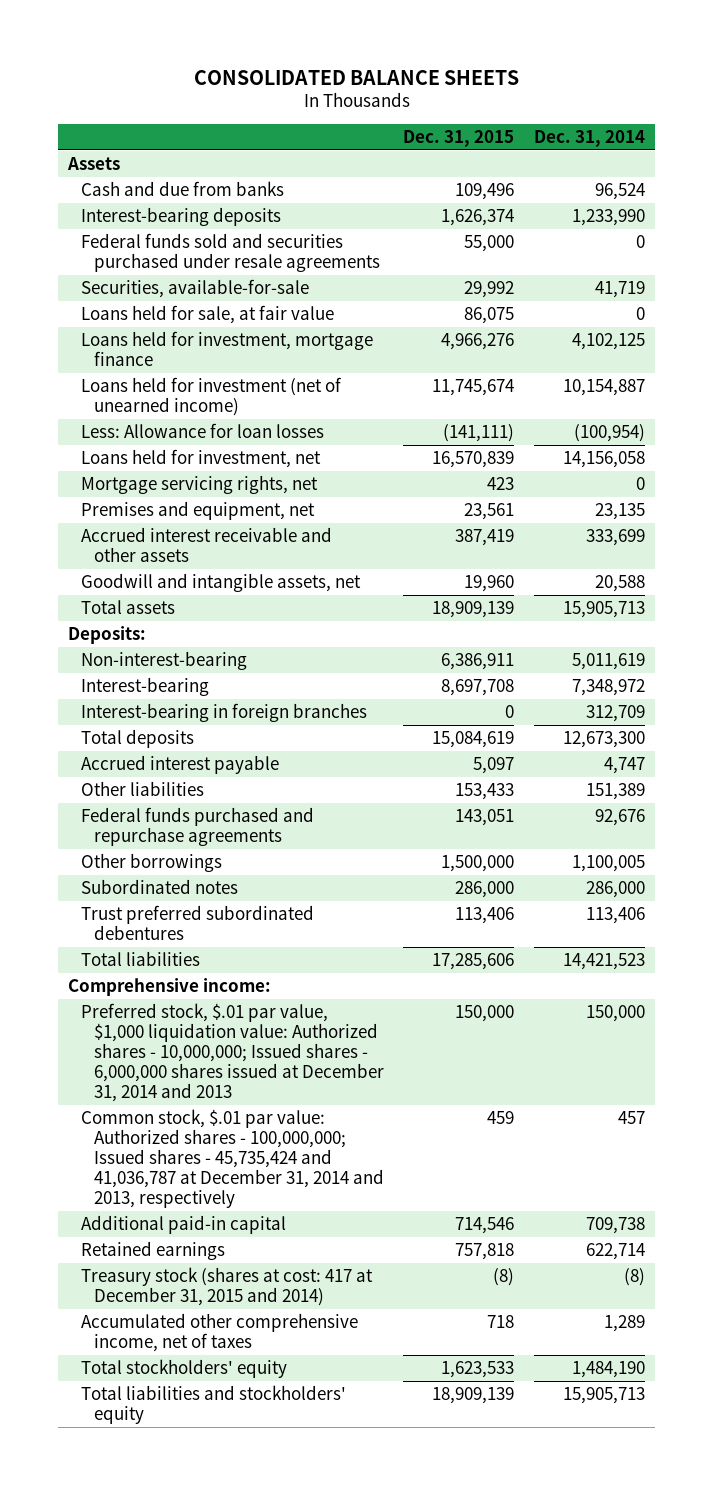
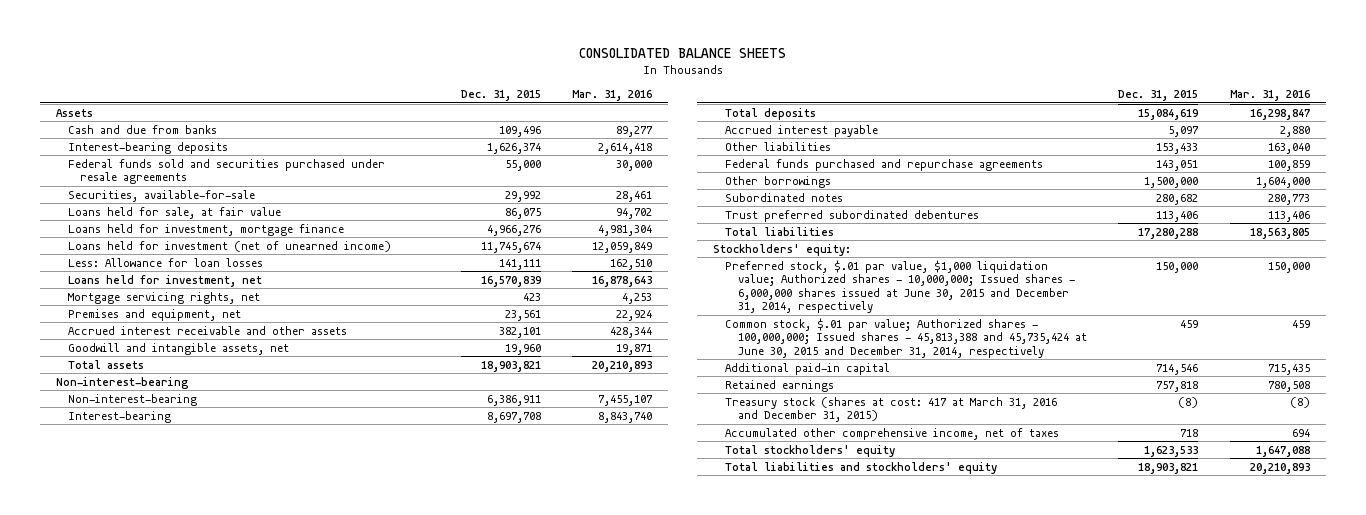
- | Dec. 31, 2015 | Dec. 31, 2014
+ | Dec. 31, 2015 | Mar. 31, 2016
- Less: Allowance for loan losses | (141,111) | (100,954)
+ Less: Allowance for loan losses | 141,111 | 162,510
- Accrued interest receivable and other assets | 387,419 | 333,699
+ Accrued interest receivable and other assets | 382,101 | 428,344
- Total assets | 18,909,139 | 15,905,713
- Deposits:
+ Total assets | 18,903,821 | 20,210,893
+ Non-interest-bearing
- Interest-bearing in foreign branches | 0 | 312,709
- Subordinated notes | 286,000 | 286,000
+ Subordinated notes | 280,682 | 280,773
- Total liabilities | 17,285,606 | 14,421,523
- Comprehensive income:
- Preferred stock, $.01 par value, $1,000 liquidation value: Authorized shares - 10,000,000; Issued shares - 6,000,000 shares issued at December 31, 2014 and 2013 | 150,000 | 150,000
- Common stock, $.01 par value: Authorized shares - 100,000,000; Issued shares - 45,735,424 and 41,036,787 at December 31, 2014 and 2013, respectively | 459 | 457
+ Total liabilities | 17,280,288 | 18,563,805
+ Stockholders' equity:
+ Preferred stock, $.01 par value, $1,000 liquidation value; Authorized shares - 10,000,000; Issued shares - 6,000,000 shares issued at June 30, 2015 and December 31, 2014, respectively | 150,000 | 150,000
+ Common stock, $.01 par value; Authorized shares - 100,000,000; Issued shares - 45,813,388 and 45,735,424 at June 30, 2015 and December 31, 2014, respectively | 459 | 459
- Treasury stock (shares at cost: 417 at December 31, 2015 and 2014) | (8) | (8)
+ Treasury stock (shares at cost: 417 at March 31, 2016 and December 31, 2015) | (8) | (8)
- Total liabilities and stockholders' equity | 18,909,139 | 15,905,713
+ Total liabilities and stockholders' equity | 18,903,821 | 20,210,893

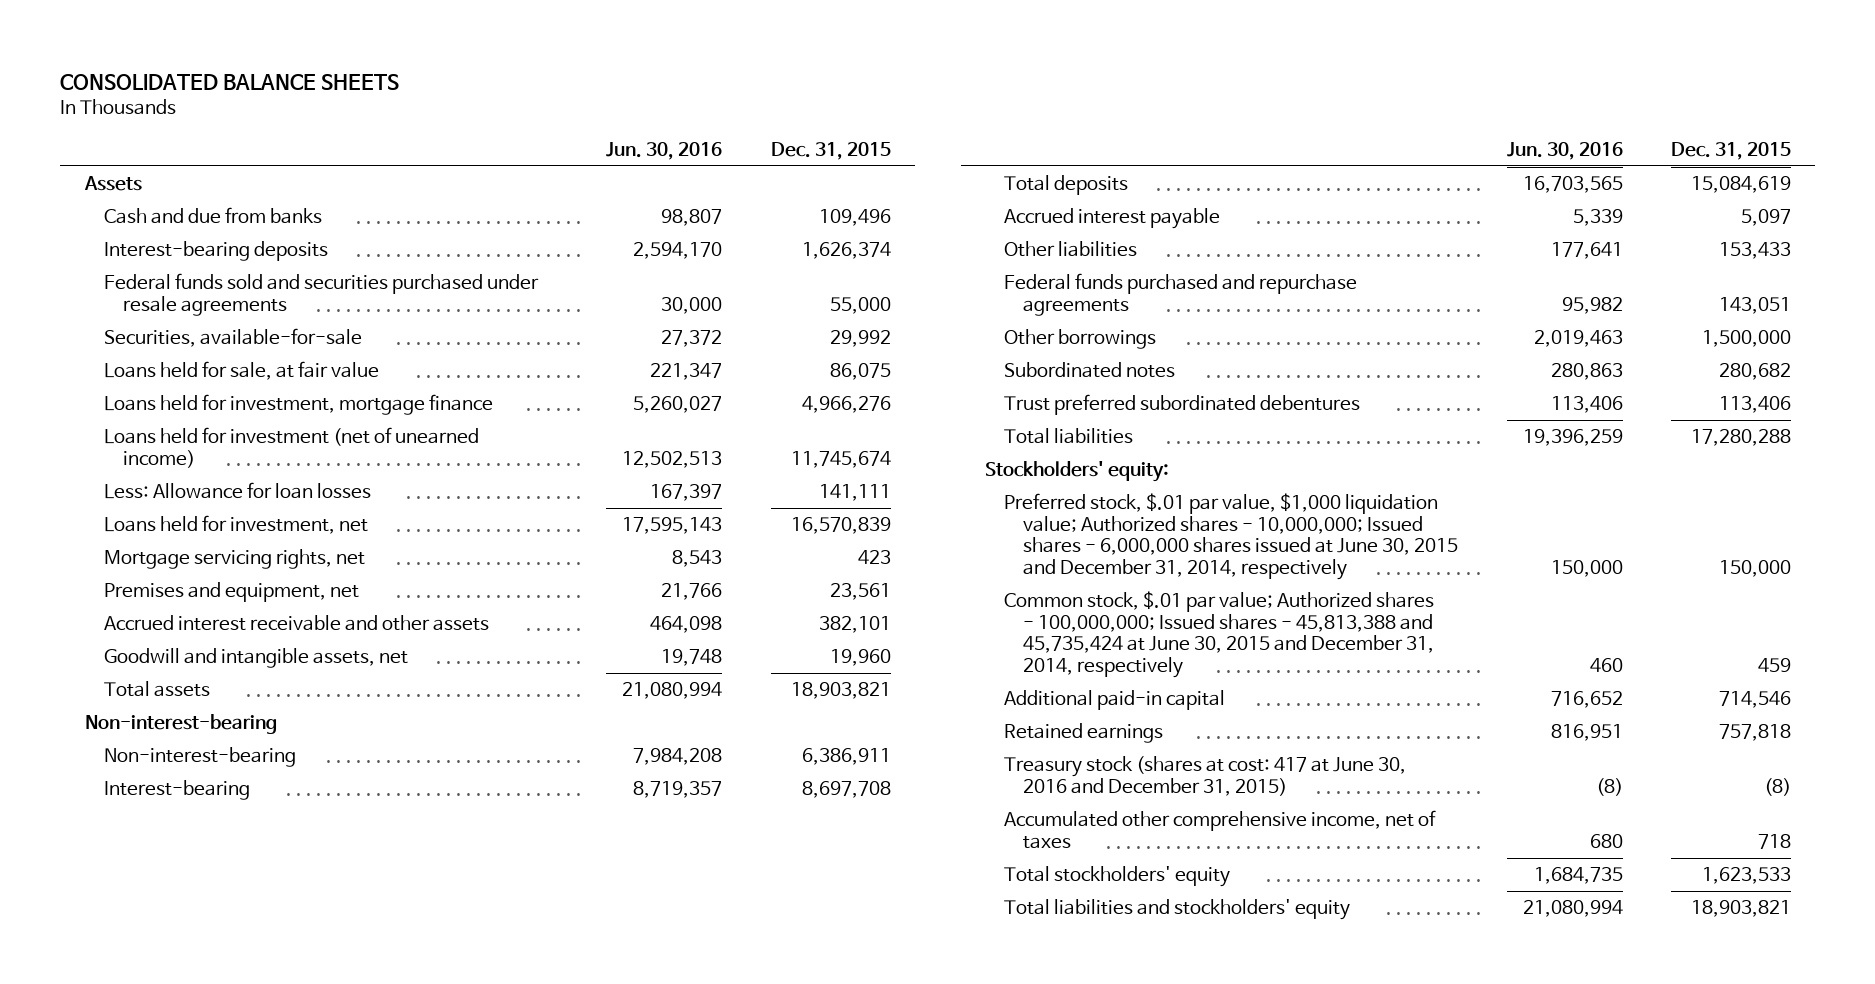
- | Dec. 31, 2015 | Mar. 31, 2016
+ | Jun. 30, 2016 | Dec. 31, 2015
- Treasury stock (shares at cost: 417 at March 31, 2016 and December 31, 2015) | (8) | (8)
+ Treasury stock (shares at cost: 417 at June 30, 2016 and December 31, 2015) | (8) | (8)

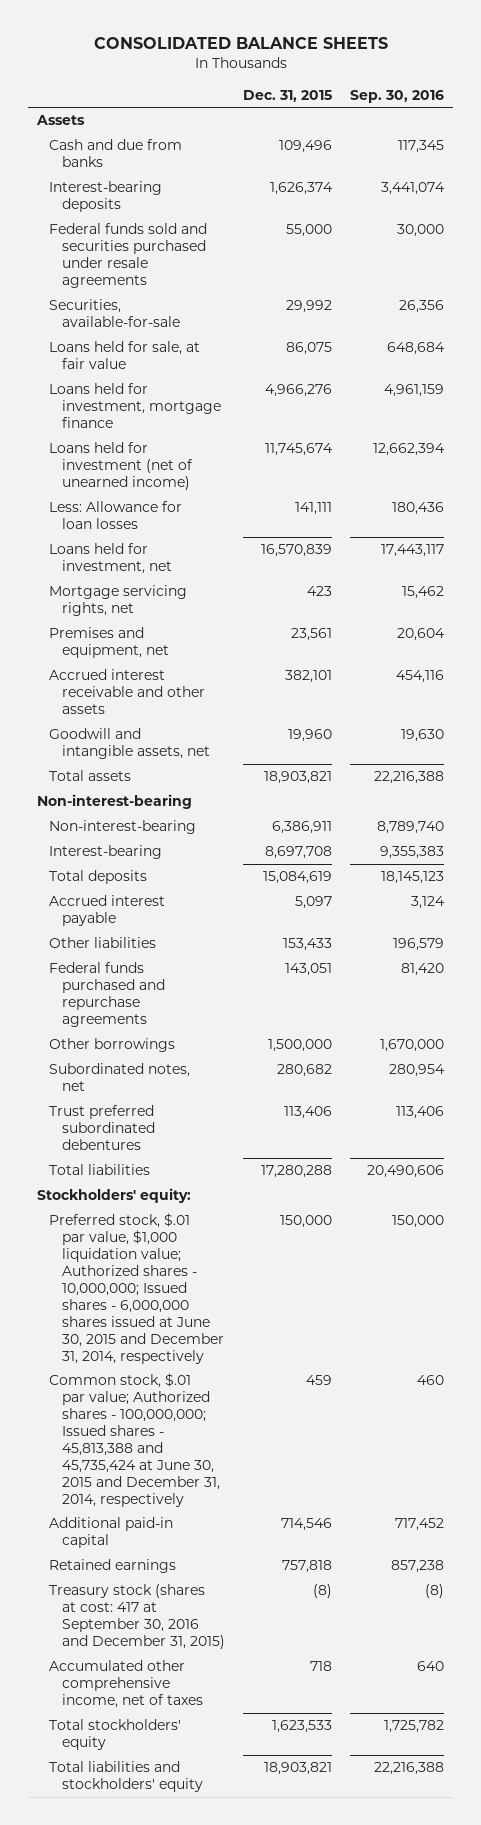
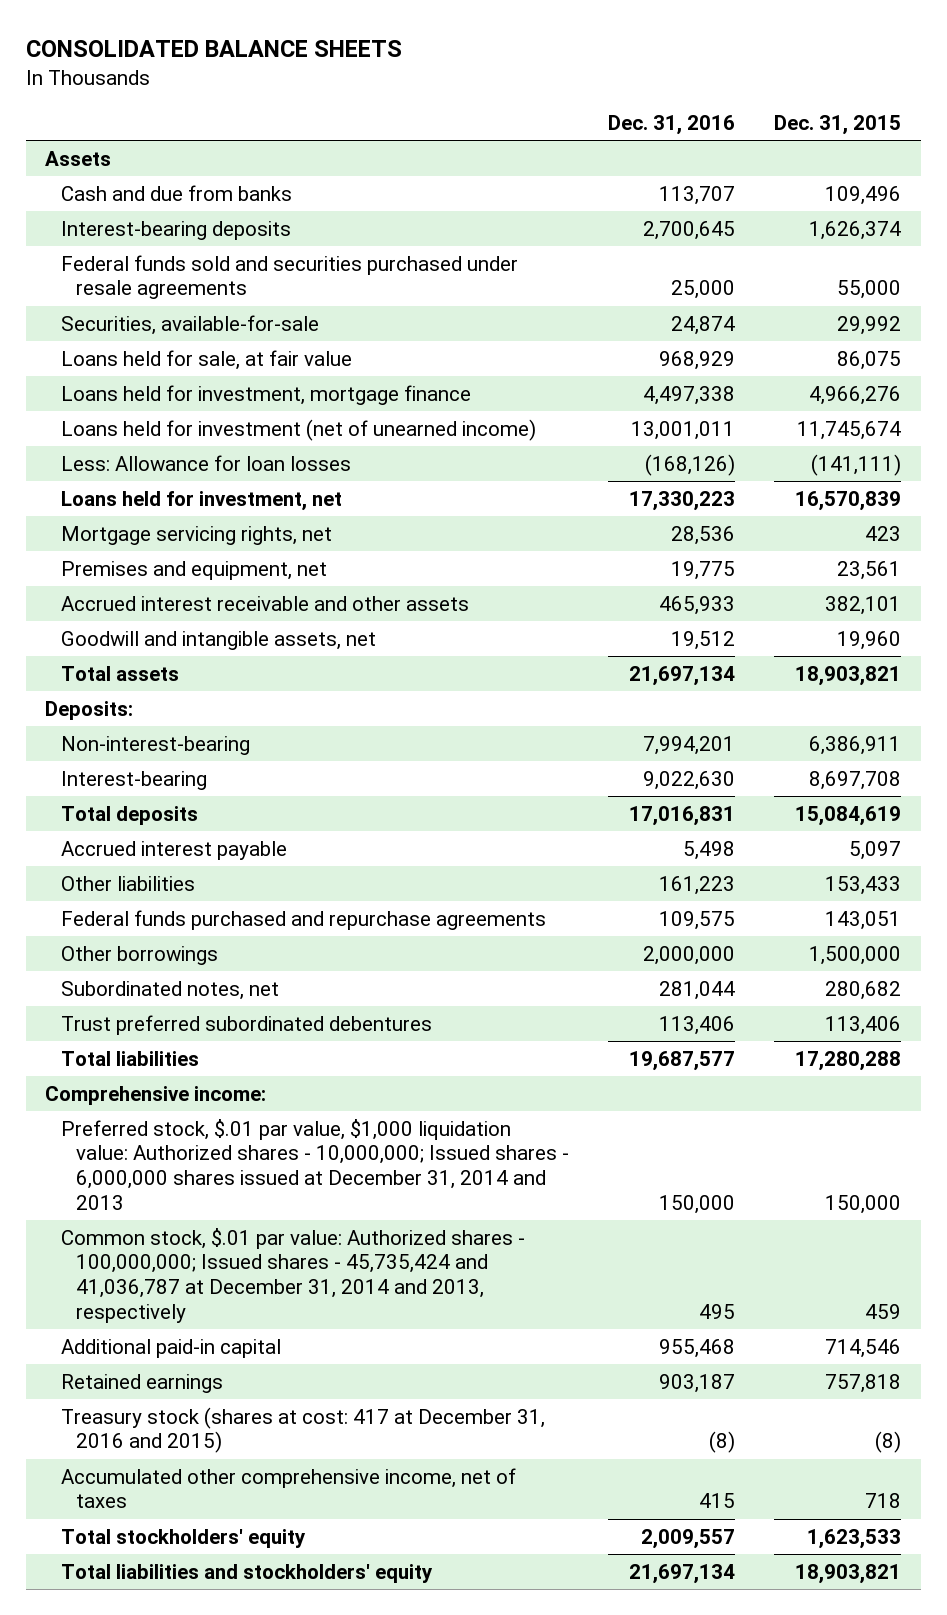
- | Dec. 31, 2015 | Sep. 30, 2016
+ | Dec. 31, 2016 | Dec. 31, 2015
- Less: Allowance for loan losses | 141,111 | 180,436
+ Less: Allowance for loan losses | (168,126) | (141,111)
- Non-interest-bearing
+ Deposits:
- Stockholders' equity:
- Preferred stock, $.01 par value, $1,000 liquidation value; Authorized shares - 10,000,000; Issued shares - 6,000,000 shares issued at June 30, 2015 and December 31, 2014, respectively | 150,000 | 150,000
- Common stock, $.01 par value; Authorized shares - 100,000,000; Issued shares - 45,813,388 and 45,735,424 at June 30, 2015 and December 31, 2014, respectively | 459 | 460
+ Comprehensive income:
+ Preferred stock, $.01 par value, $1,000 liquidation value: Authorized shares - 10,000,000; Issued shares - 6,000,000 shares issued at December 31, 2014 and 2013 | 150,000 | 150,000
+ Common stock, $.01 par value: Authorized shares - 100,000,000; Issued shares - 45,735,424 and 41,036,787 at December 31, 2014 and 2013, respectively | 495 | 459
- Treasury stock (shares at cost: 417 at September 30, 2016 and December 31, 2015) | (8) | (8)
+ Treasury stock (shares at cost: 417 at December 31, 2016 and 2015) | (8) | (8)

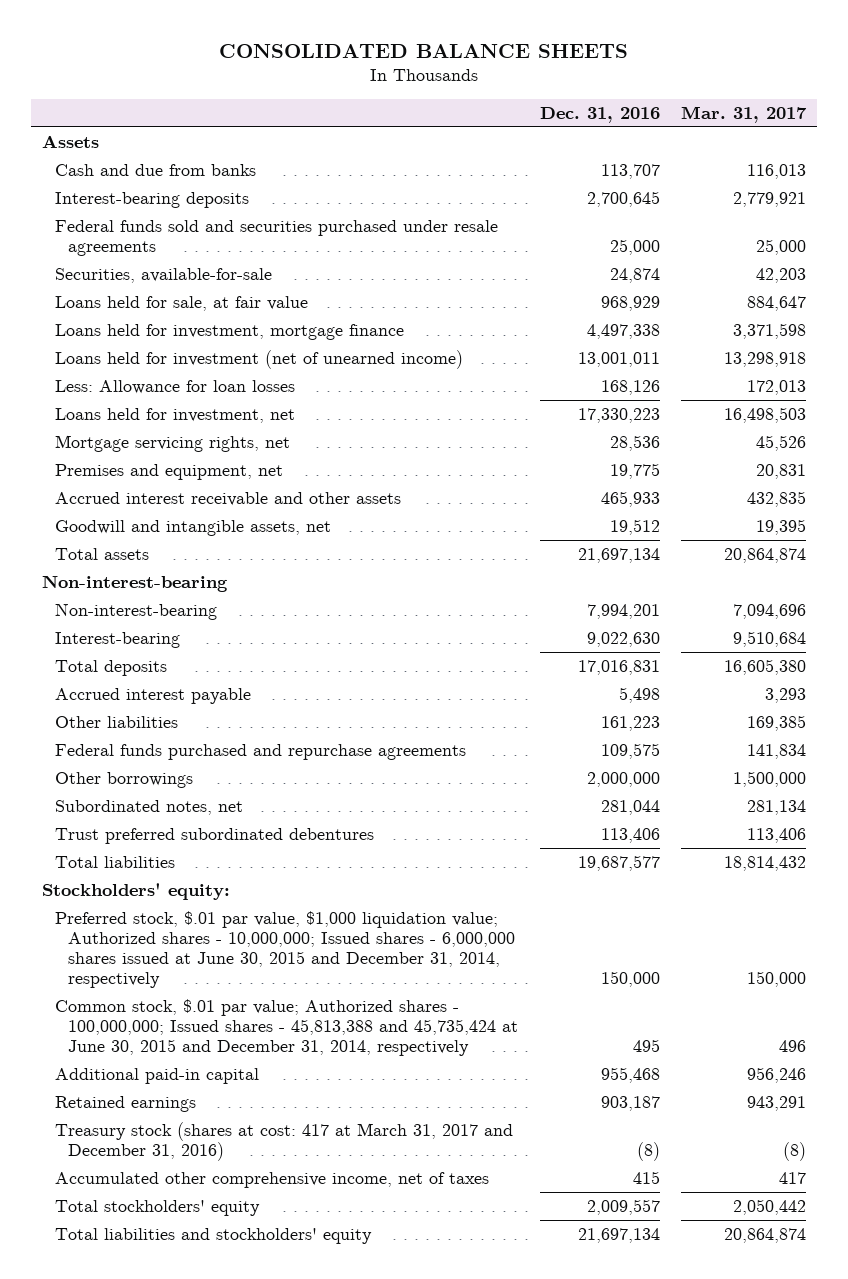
- | Dec. 31, 2016 | Dec. 31, 2015
+ | Dec. 31, 2016 | Mar. 31, 2017
- Less: Allowance for loan losses | (168,126) | (141,111)
+ Less: Allowance for loan losses | 168,126 | 172,013
- Deposits:
+ Non-interest-bearing
- Comprehensive income:
- Preferred stock, $.01 par value, $1,000 liquidation value: Authorized shares - 10,000,000; Issued shares - 6,000,000 shares issued at December 31, 2014 and 2013 | 150,000 | 150,000
- Common stock, $.01 par value: Authorized shares - 100,000,000; Issued shares - 45,735,424 and 41,036,787 at December 31, 2014 and 2013, respectively | 495 | 459
+ Stockholders' equity:
+ Preferred stock, $.01 par value, $1,000 liquidation value; Authorized shares - 10,000,000; Issued shares - 6,000,000 shares issued at June 30, 2015 and December 31, 2014, respectively | 150,000 | 150,000
+ Common stock, $.01 par value; Authorized shares - 100,000,000; Issued shares - 45,813,388 and 45,735,424 at June 30, 2015 and December 31, 2014, respectively | 495 | 496
- Treasury stock (shares at cost: 417 at December 31, 2016 and 2015) | (8) | (8)
+ Treasury stock (shares at cost: 417 at March 31, 2017 and December 31, 2016) | (8) | (8)

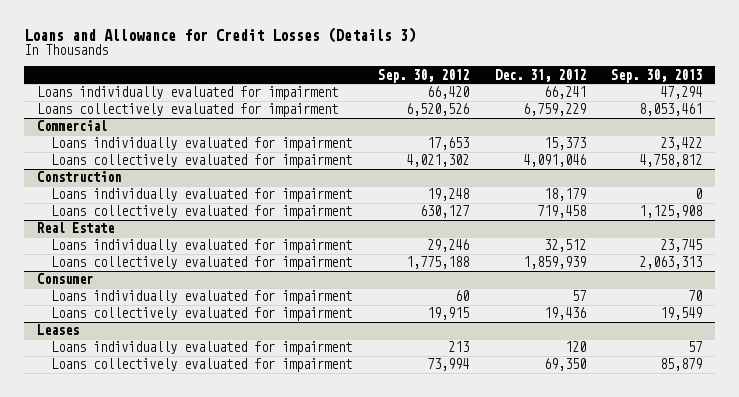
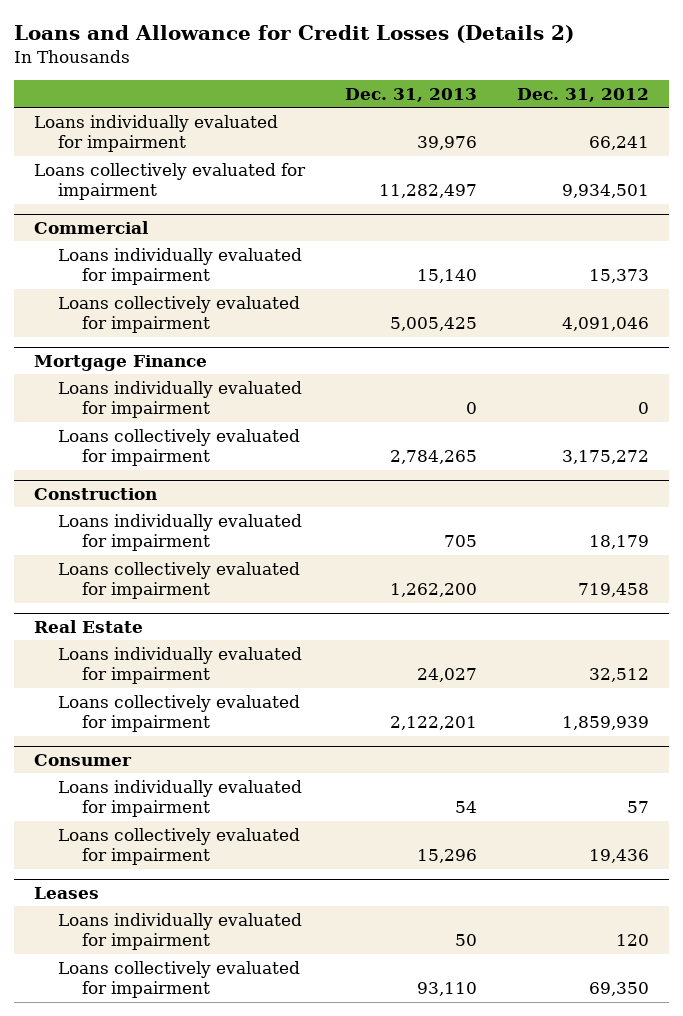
- Loans and Allowance for Credit Losses (Details 3)
+ Loans and Allowance for Credit Losses (Details 2)
- | Sep. 30, 2012 | Dec. 31, 2012 | Sep. 30, 2013
+ | Dec. 31, 2013 | Dec. 31, 2012
- Loans collectively evaluated for impairment | 6,520,526 | 6,759,229 | 8,053,461
+ Loans collectively evaluated for impairment | 11,282,497 | 9,934,501
+ Mortgage Finance
+ Loans individually evaluated for impairment | 0 | 0
+ Loans collectively evaluated for impairment | 2,784,265 | 3,175,272

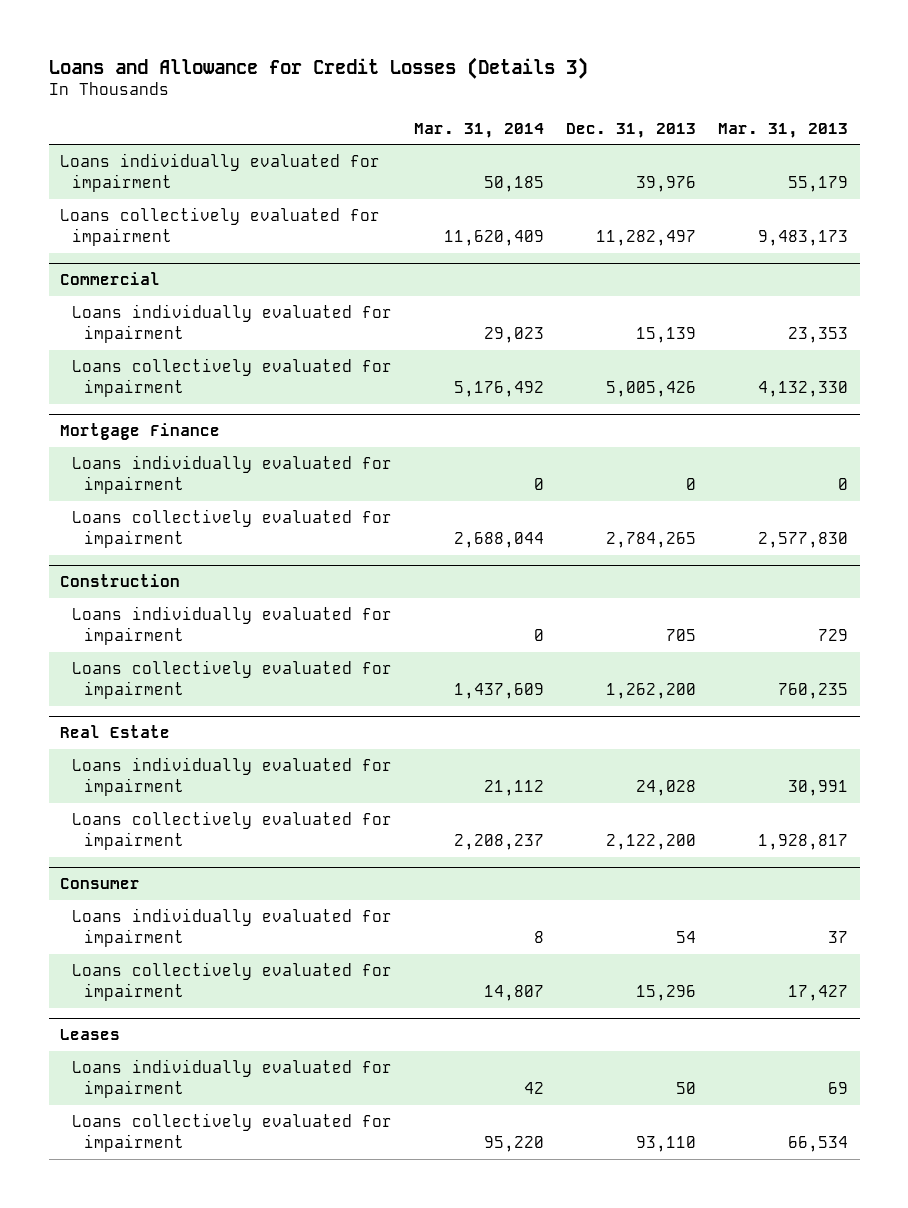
- Loans and Allowance for Credit Losses (Details 2)
+ Loans and Allowance for Credit Losses (Details 3)
- | Dec. 31, 2013 | Dec. 31, 2012
+ | Mar. 31, 2014 | Dec. 31, 2013 | Mar. 31, 2013
@ Commercial
- Loans individually evaluated for impairment | 15,140 | 15,373
- Loans collectively evaluated for impairment | 5,005,425 | 4,091,046
+ Loans individually evaluated for impairment | 29,023 | 15,139 | 23,353
+ Loans collectively evaluated for impairment | 5,176,492 | 5,005,426 | 4,132,330
@ Real Estate
- Loans individually evaluated for impairment | 24,027 | 32,512
- Loans collectively evaluated for impairment | 2,122,201 | 1,859,939
+ Loans individually evaluated for impairment | 21,112 | 24,028 | 30,991
+ Loans collectively evaluated for impairment | 2,208,237 | 2,122,200 | 1,928,817

